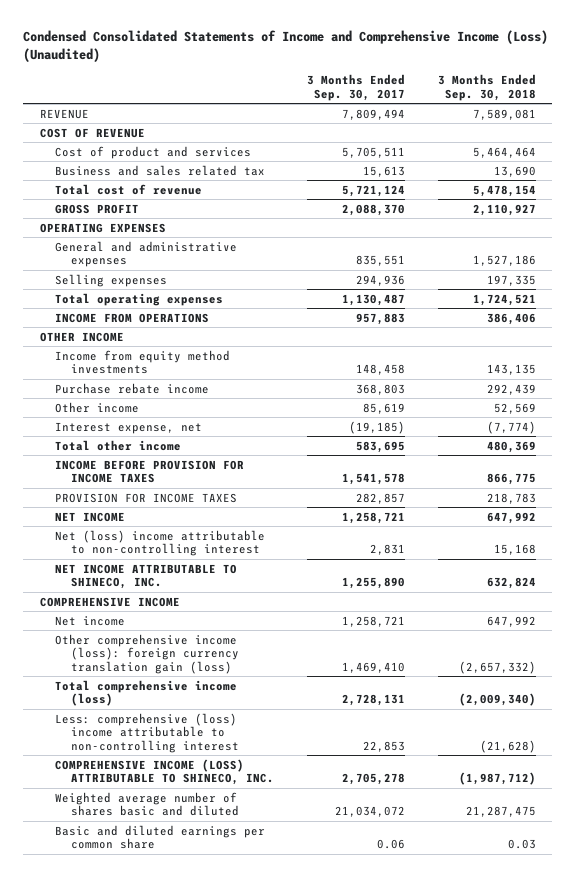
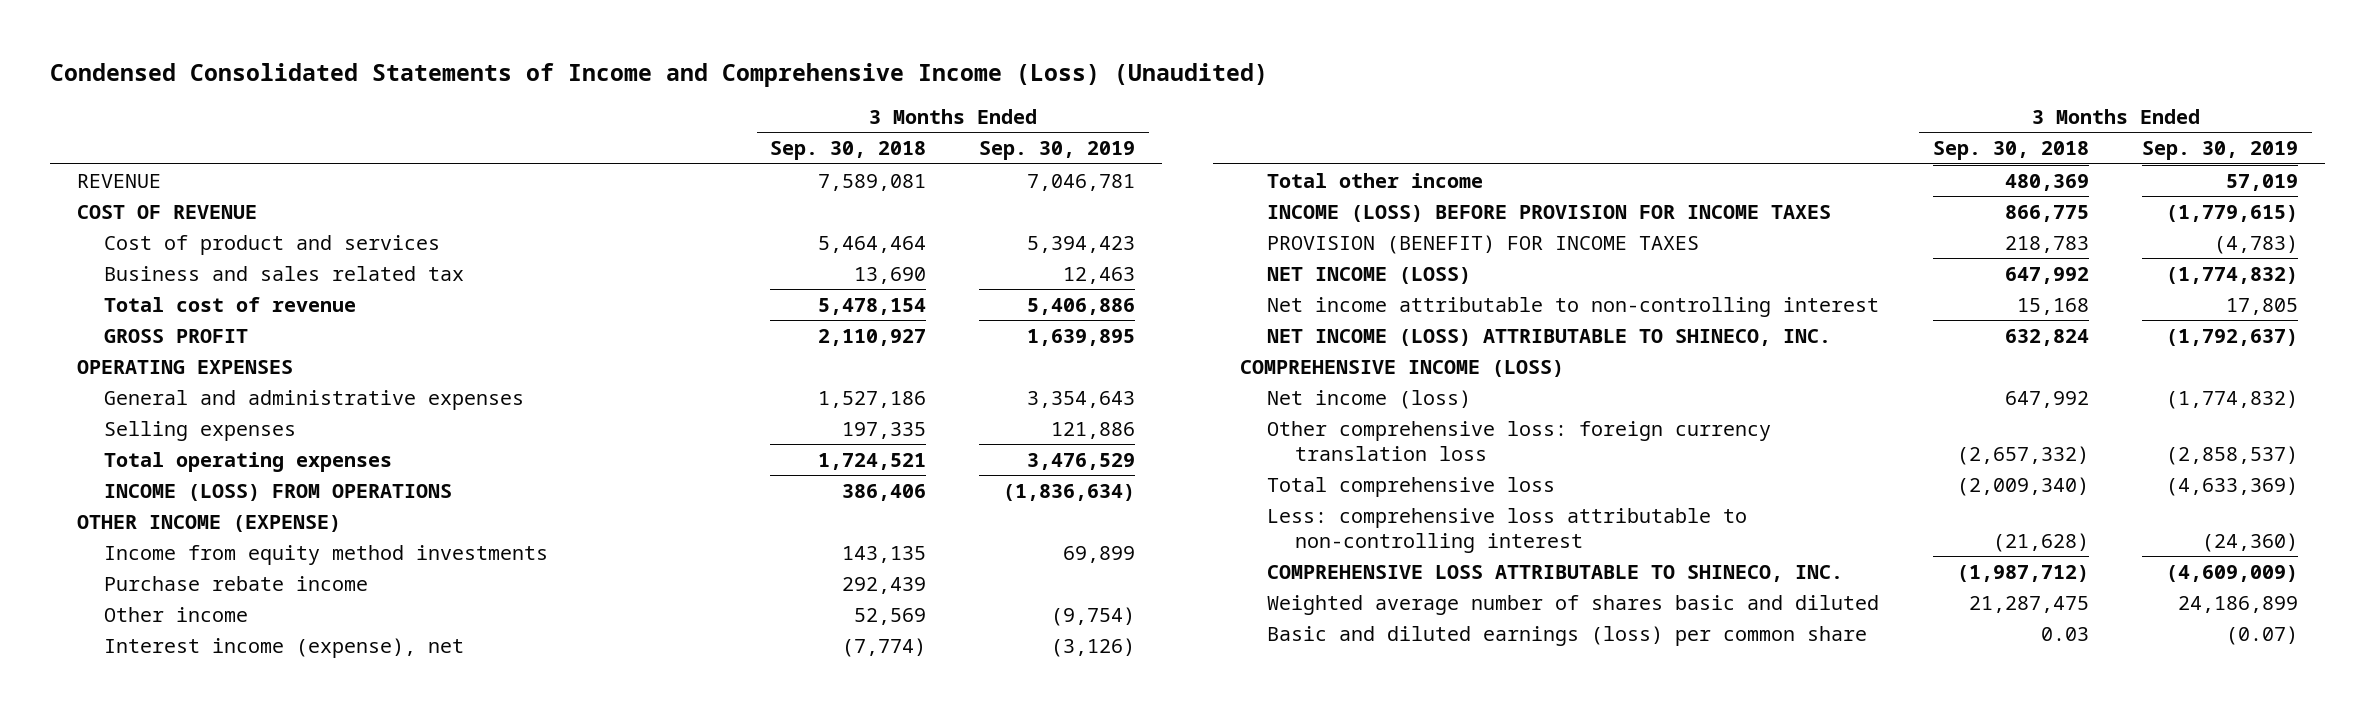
- | 3 Months Ended Sep. 30, 2017 | 3 Months Ended Sep. 30, 2018
+ | 3 Months Ended Sep. 30, 2018 | 3 Months Ended Sep. 30, 2019
- INCOME FROM OPERATIONS | 957,883 | 386,406
- OTHER INCOME
+ INCOME (LOSS) FROM OPERATIONS | 386,406 | (1,836,634)
+ OTHER INCOME (EXPENSE)
- Interest expense, net | (19,185) | (7,774)
+ Interest income (expense), net | (7,774) | (3,126)
- INCOME BEFORE PROVISION FOR INCOME TAXES | 1,541,578 | 866,775
- PROVISION FOR INCOME TAXES | 282,857 | 218,783
- NET INCOME | 1,258,721 | 647,992
- Net (loss) income attributable to non-controlling interest | 2,831 | 15,168
- NET INCOME ATTRIBUTABLE TO SHINECO, INC. | 1,255,890 | 632,824
- COMPREHENSIVE INCOME
- Net income | 1,258,721 | 647,992
- Other comprehensive income (loss): foreign currency translation gain (loss) | 1,469,410 | (2,657,332)
- Total comprehensive income (loss) | 2,728,131 | (2,009,340)
- Less: comprehensive (loss) income attributable to non-controlling interest | 22,853 | (21,628)
- COMPREHENSIVE INCOME (LOSS) ATTRIBUTABLE TO SHINECO, INC. | 2,705,278 | (1,987,712)
+ INCOME (LOSS) BEFORE PROVISION FOR INCOME TAXES | 866,775 | (1,779,615)
+ PROVISION (BENEFIT) FOR INCOME TAXES | 218,783 | (4,783)
+ NET INCOME (LOSS) | 647,992 | (1,774,832)
+ Net income attributable to non-controlling interest | 15,168 | 17,805
+ NET INCOME (LOSS) ATTRIBUTABLE TO SHINECO, INC. | 632,824 | (1,792,637)
+ COMPREHENSIVE INCOME (LOSS)
+ Net income (loss) | 647,992 | (1,774,832)
+ Other comprehensive loss: foreign currency translation loss | (2,657,332) | (2,858,537)
+ Total comprehensive loss | (2,009,340) | (4,633,369)
+ Less: comprehensive loss attributable to non-controlling interest | (21,628) | (24,360)
+ COMPREHENSIVE LOSS ATTRIBUTABLE TO SHINECO, INC. | (1,987,712) | (4,609,009)
- Basic and diluted earnings per common share | 0.06 | 0.03
+ Basic and diluted earnings (loss) per common share | 0.03 | (0.07)

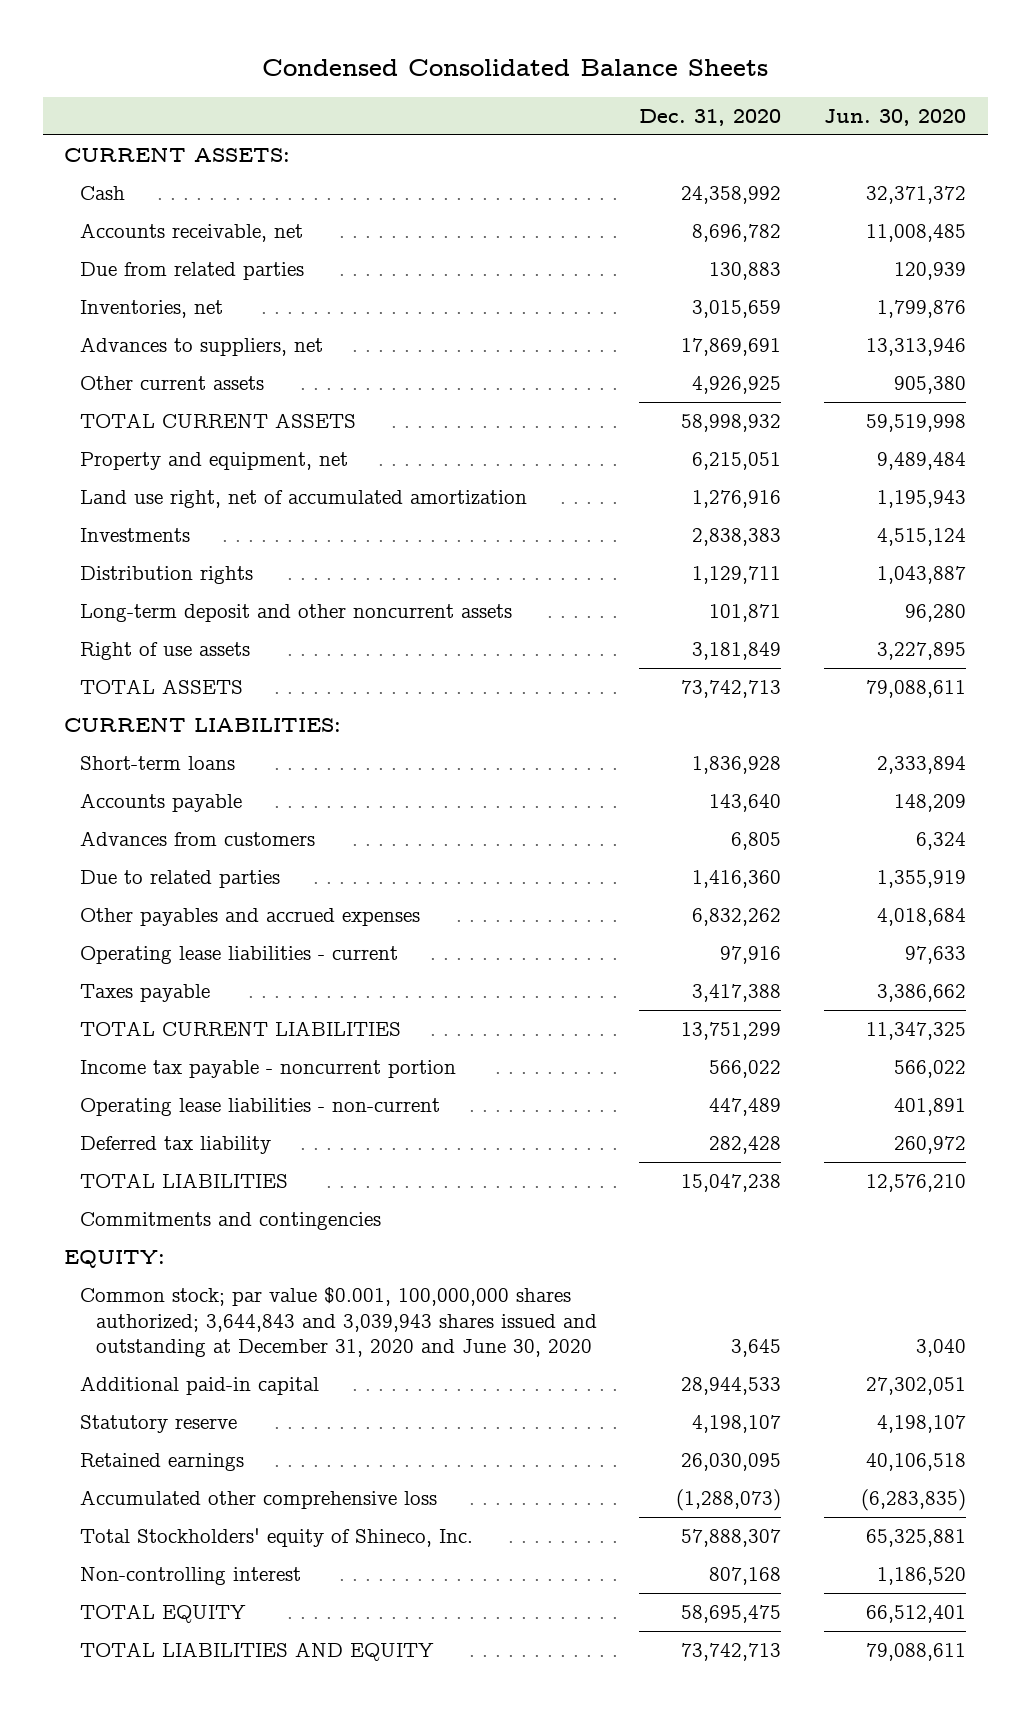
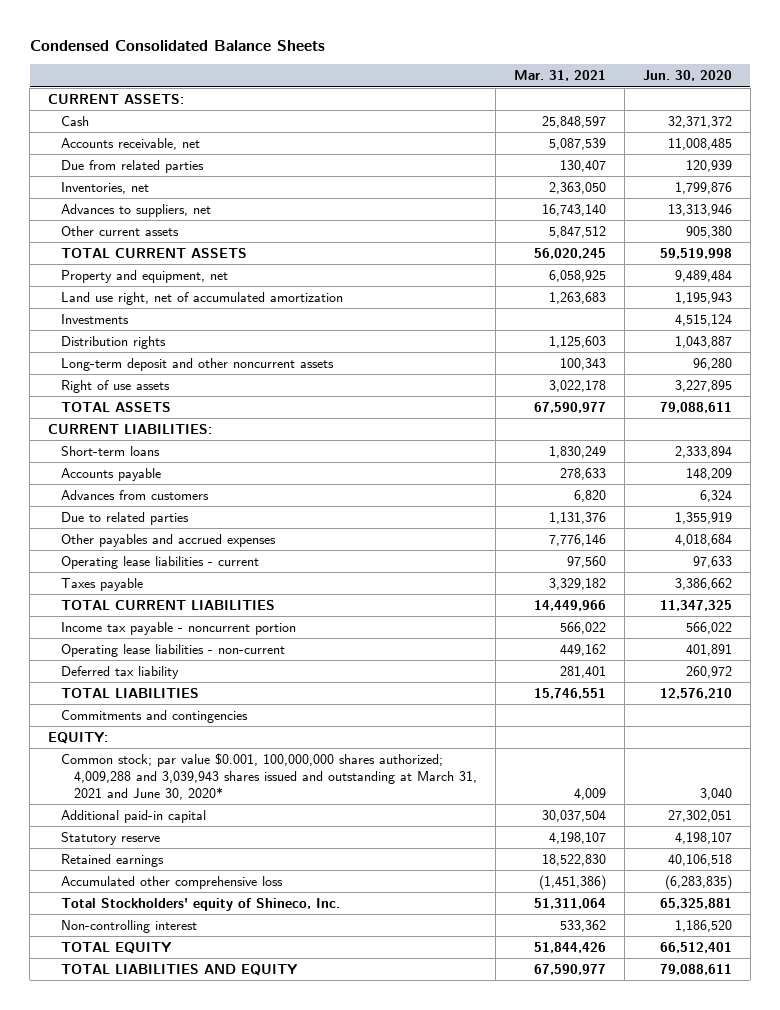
- | Dec. 31, 2020 | Jun. 30, 2020
+ | Mar. 31, 2021 | Jun. 30, 2020
- Common stock; par value $0.001, 100,000,000 shares authorized; 3,644,843 and 3,039,943 shares issued and outstanding at December 31, 2020 and June 30, 2020 | 3,645 | 3,040
+ Common stock; par value $0.001, 100,000,000 shares authorized; 4,009,288 and 3,039,943 shares issued and outstanding at March 31, 2021 and June 30, 2020* | 4,009 | 3,040

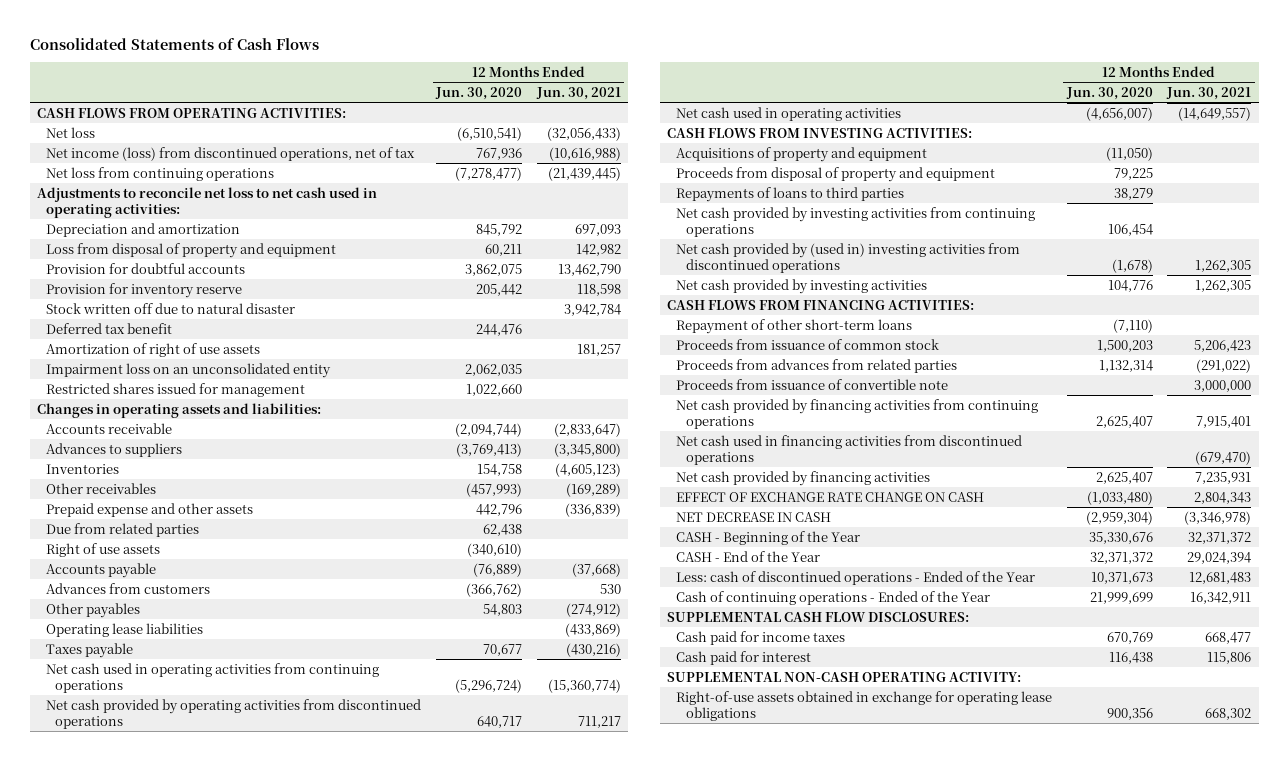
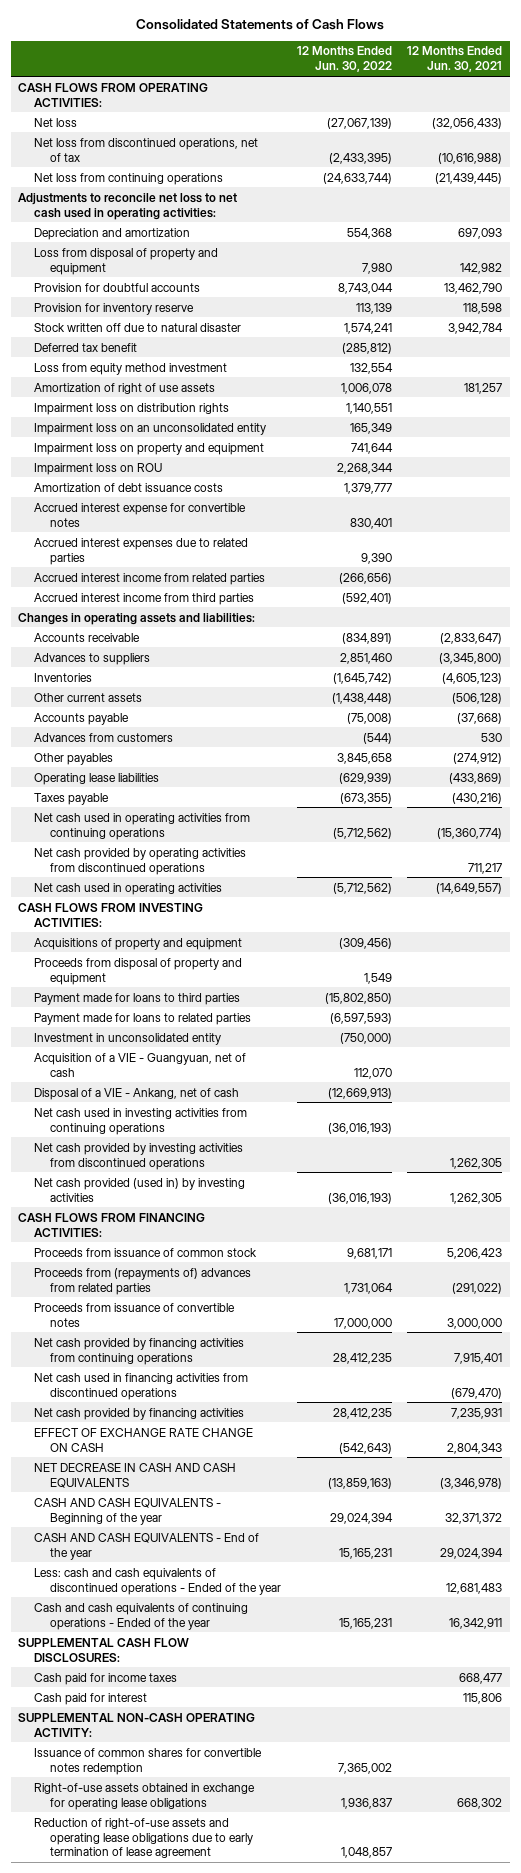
- | 12 Months Ended Jun. 30, 2020 | 12 Months Ended Jun. 30, 2021
+ | 12 Months Ended Jun. 30, 2022 | 12 Months Ended Jun. 30, 2021
- Net income (loss) from discontinued operations, net of tax | 767,936 | (10,616,988)
+ Net loss from discontinued operations, net of tax | (2,433,395) | (10,616,988)
+ Loss from equity method investment | 132,554 |
+ Impairment loss on distribution rights | 1,140,551 |
- Restricted shares issued for management | 1,022,660 |
+ Impairment loss on property and equipment | 741,644 |
+ Impairment loss on ROU | 2,268,344 |
+ Amortization of debt issuance costs | 1,379,777 |
+ Accrued interest expense for convertible notes | 830,401 |
+ Accrued interest expenses due to related parties | 9,390 |
+ Accrued interest income from related parties | (266,656) |
+ Accrued interest income from third parties | (592,401) |
- Other receivables | (457,993) | (169,289)
- Prepaid expense and other assets | 442,796 | (336,839)
- Due from related parties | 62,438 |
- Right of use assets | (340,610) |
+ Other current assets | (1,438,448) | (506,128)
- Repayments of loans to third parties | 38,279 |
- Net cash provided by investing activities from continuing operations | 106,454 |
- Net cash provided by (used in) investing activities from discontinued operations | (1,678) | 1,262,305
- Net cash provided by investing activities | 104,776 | 1,262,305
+ Payment made for loans to third parties | (15,802,850) |
+ Payment made for loans to related parties | (6,597,593) |
+ Investment in unconsolidated entity | (750,000) |
+ Acquisition of a VIE - Guangyuan, net of cash | 112,070 |
+ Disposal of a VIE - Ankang, net of cash | (12,669,913) |
+ Net cash used in investing activities from continuing operations | (36,016,193) |
+ Net cash provided by investing activities from discontinued operations | | 1,262,305
+ Net cash provided (used in) by investing activities | (36,016,193) | 1,262,305
- Repayment of other short-term loans | (7,110) |
- Proceeds from advances from related parties | 1,132,314 | (291,022)
- Proceeds from issuance of convertible note | | 3,000,000
+ Proceeds from (repayments of) advances from related parties | 1,731,064 | (291,022)
+ Proceeds from issuance of convertible notes | 17,000,000 | 3,000,000
- NET DECREASE IN CASH | (2,959,304) | (3,346,978)
- CASH - Beginning of the Year | 35,330,676 | 32,371,372
- CASH - End of the Year | 32,371,372 | 29,024,394
- Less: cash of discontinued operations - Ended of the Year | 10,371,673 | 12,681,483
- Cash of continuing operations - Ended of the Year | 21,999,699 | 16,342,911
+ NET DECREASE IN CASH AND CASH EQUIVALENTS | (13,859,163) | (3,346,978)
+ CASH AND CASH EQUIVALENTS - Beginning of the year | 29,024,394 | 32,371,372
+ CASH AND CASH EQUIVALENTS - End of the year | 15,165,231 | 29,024,394
+ Less: cash and cash equivalents of discontinued operations - Ended of the year | | 12,681,483
+ Cash and cash equivalents of continuing operations - Ended of the year | 15,165,231 | 16,342,911
+ Issuance of common shares for convertible notes redemption | 7,365,002 |
+ Reduction of right-of-use assets and operating lease obligations due to early termination of lease agreement | 1,048,857 |

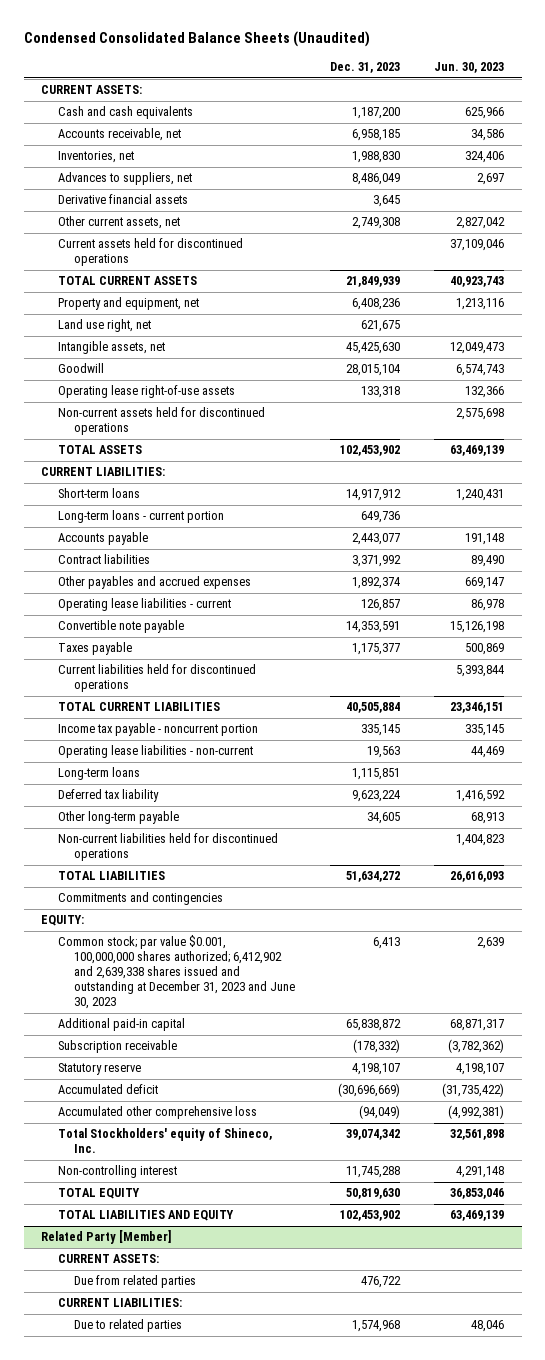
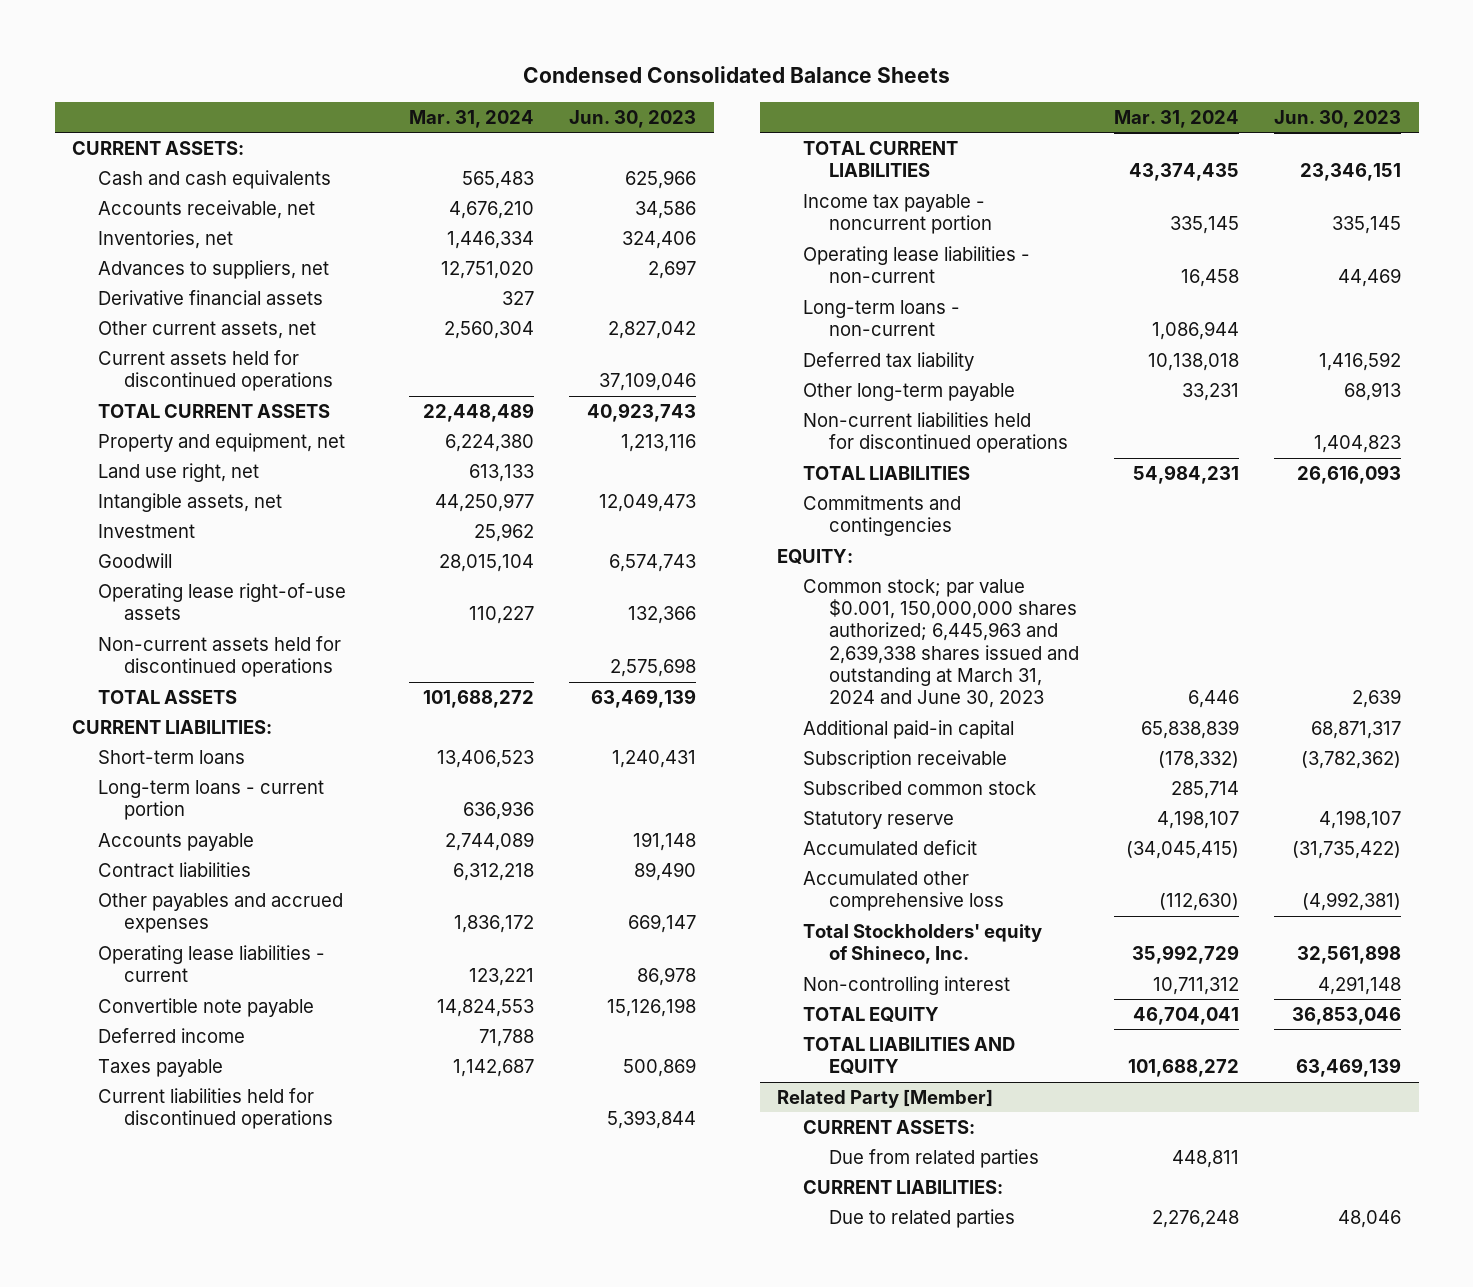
- Condensed Consolidated Balance Sheets (Unaudited)
+ Condensed Consolidated Balance Sheets
- | Dec. 31, 2023 | Jun. 30, 2023
+ | Mar. 31, 2024 | Jun. 30, 2023
+ Investment | 25,962 |
+ Deferred income | 71,788 |
- Long-term loans | 1,115,851 |
+ Long-term loans - non-current | 1,086,944 |
- Common stock; par value $0.001, 100,000,000 shares authorized; 6,412,902 and 2,639,338 shares issued and outstanding at December 31, 2023 and June 30, 2023 | 6,413 | 2,639
+ Common stock; par value $0.001, 150,000,000 shares authorized; 6,445,963 and 2,639,338 shares issued and outstanding at March 31, 2024 and June 30, 2023 | 6,446 | 2,639
+ Subscribed common stock | 285,714 |

